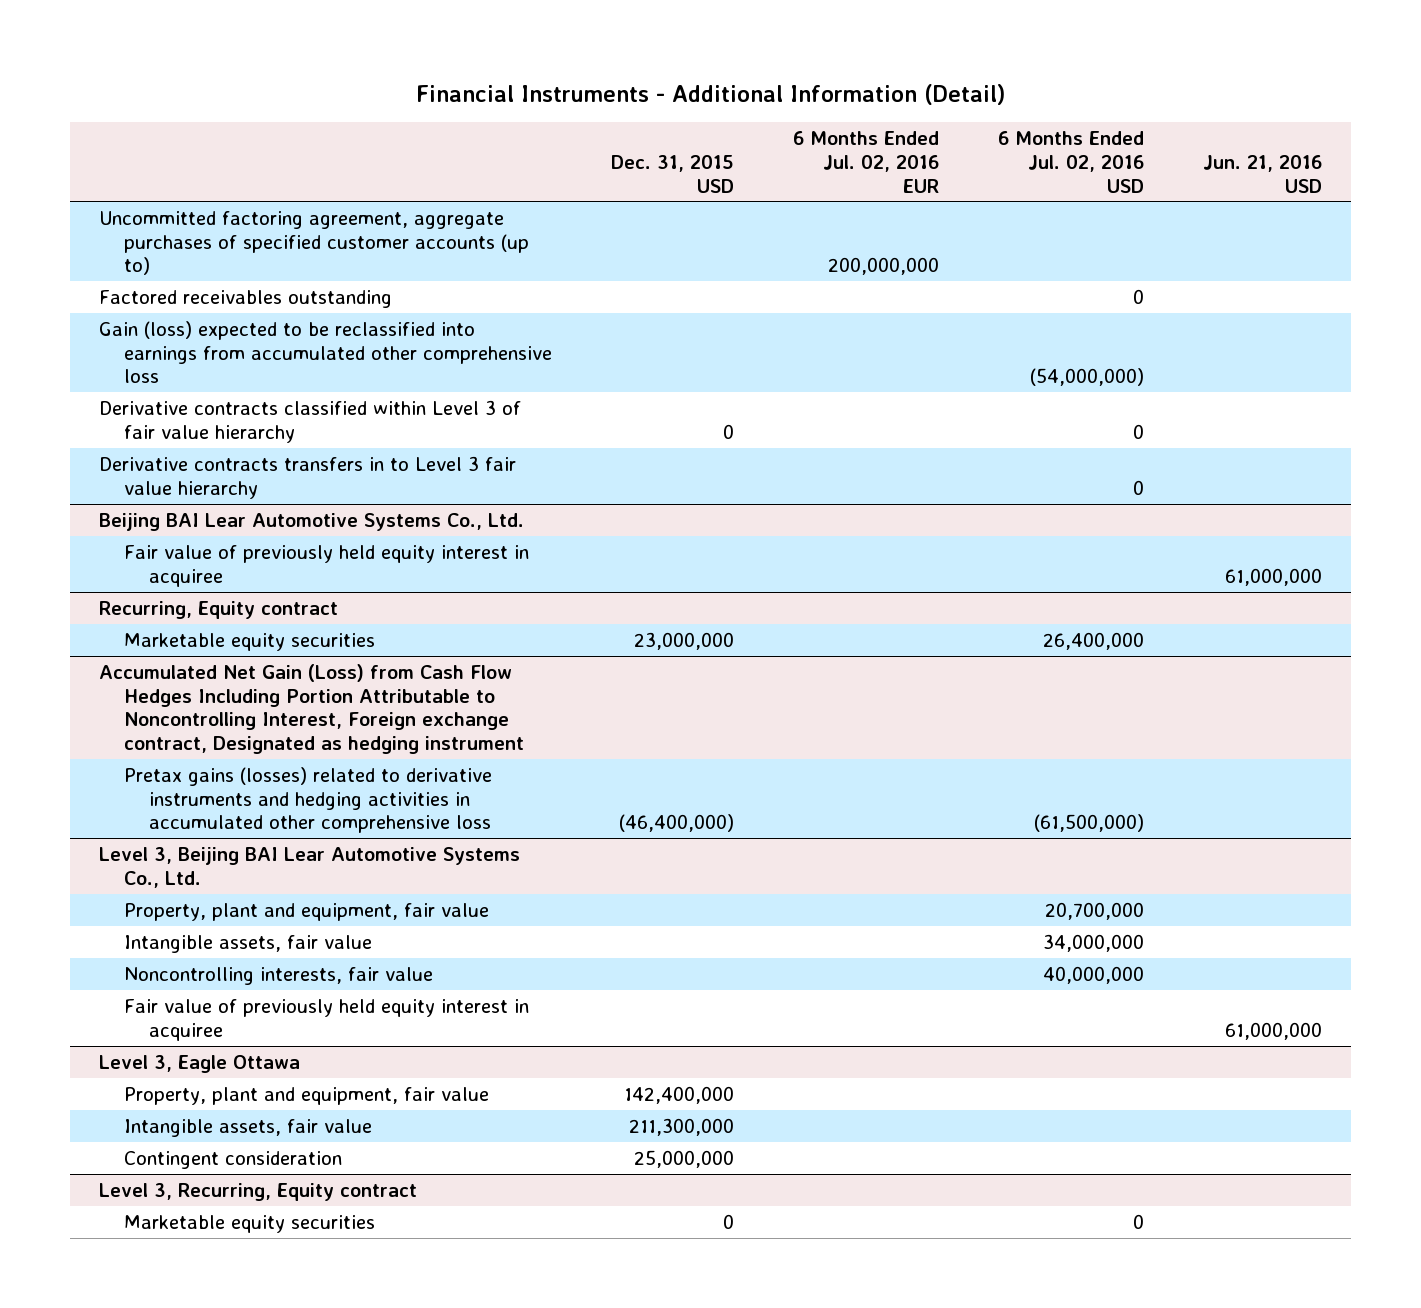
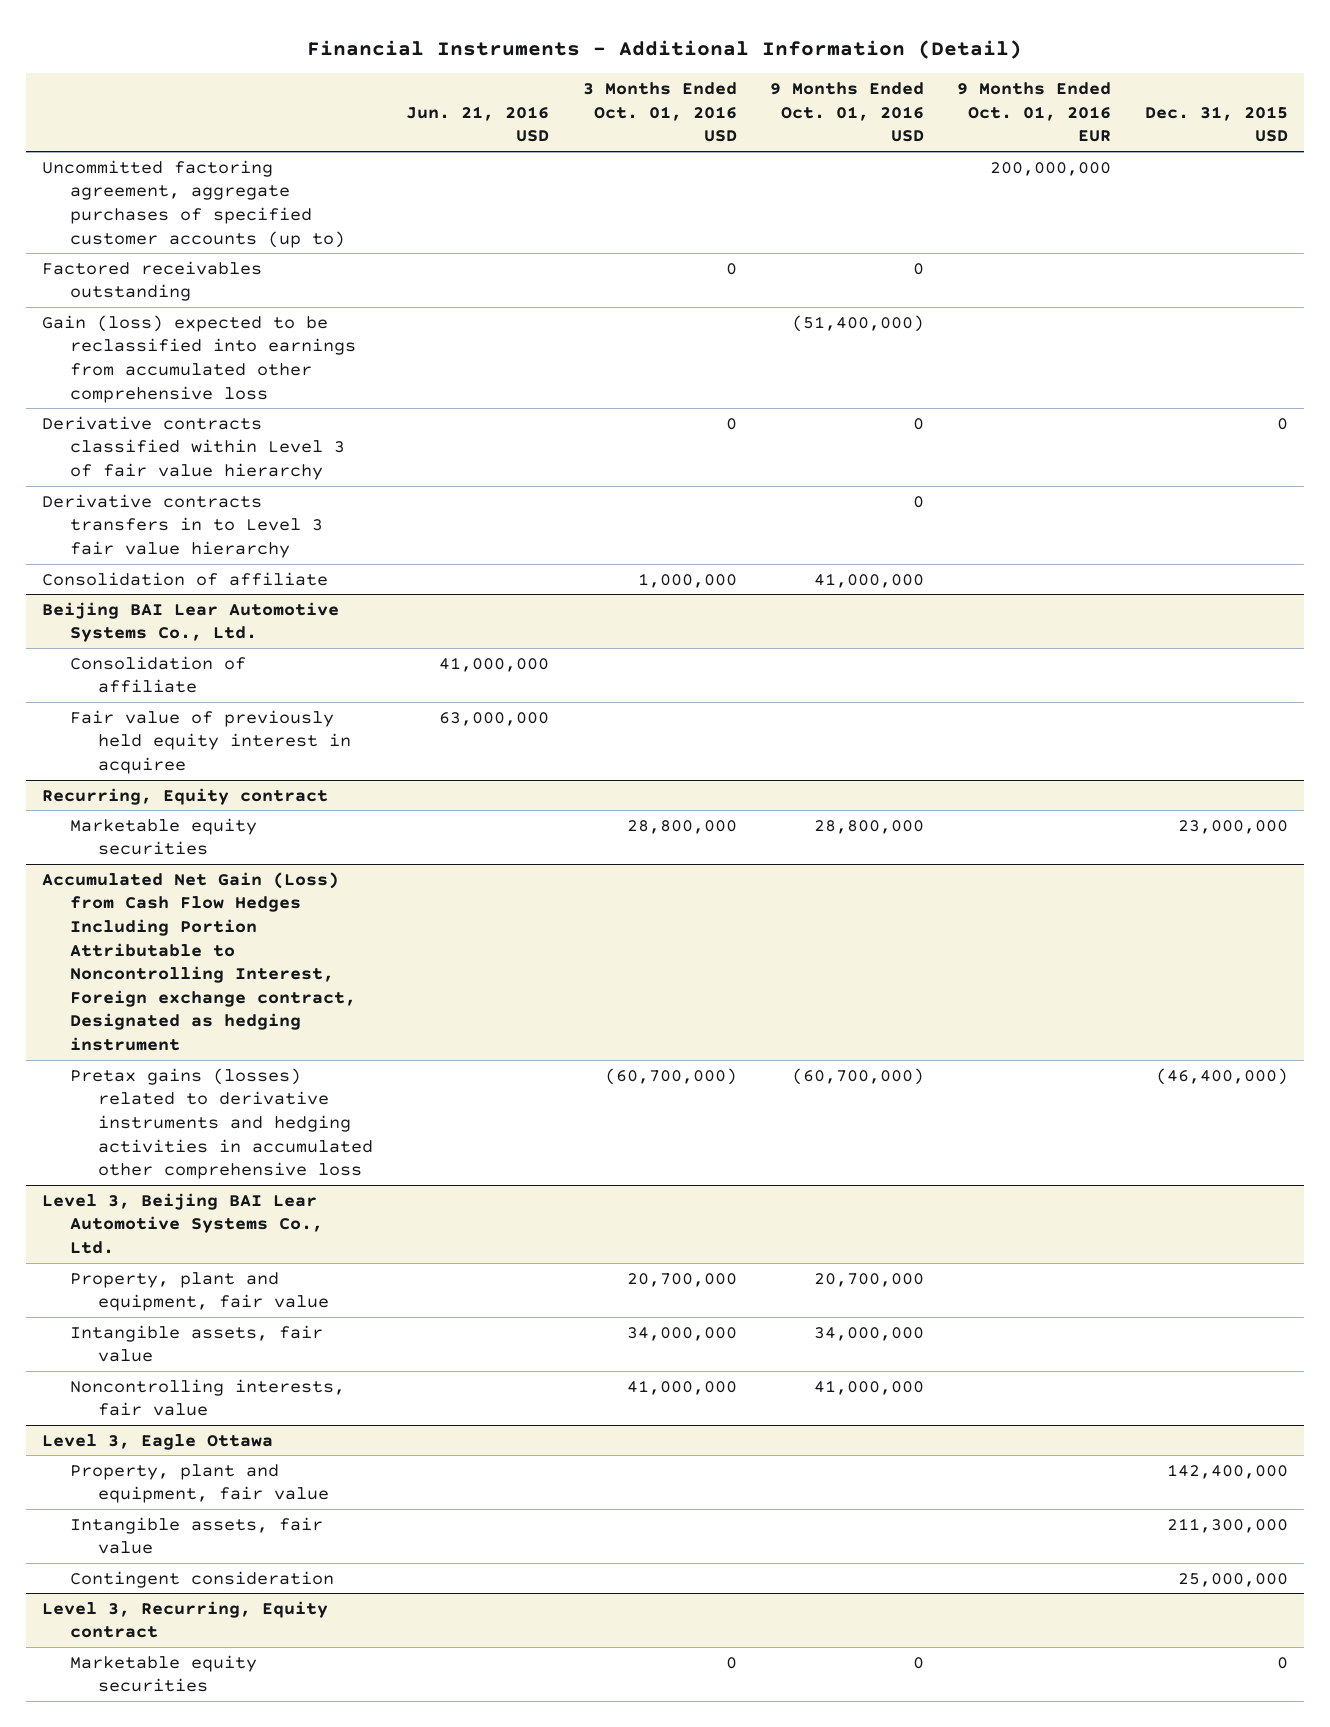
- | Dec. 31, 2015 USD | 6 Months Ended Jul. 02, 2016 EUR | 6 Months Ended Jul. 02, 2016 USD | Jun. 21, 2016 USD
+ | Jun. 21, 2016 USD | 3 Months Ended Oct. 01, 2016 USD | 9 Months Ended Oct. 01, 2016 USD | 9 Months Ended Oct. 01, 2016 EUR | Dec. 31, 2015 USD
+ Consolidation of affiliate | | 1,000,000 | 41,000,000 | |
@ Beijing BAI Lear Automotive Systems Co., Ltd.
- Fair value of previously held equity interest in acquiree | | | | 61,000,000
+ Consolidation of affiliate | 41,000,000 | | | |
+ Fair value of previously held equity interest in acquiree | 63,000,000 | | | |
@ Level 3, Beijing BAI Lear Automotive Systems Co., Ltd.
- Fair value of previously held equity interest in acquiree | | | | 61,000,000

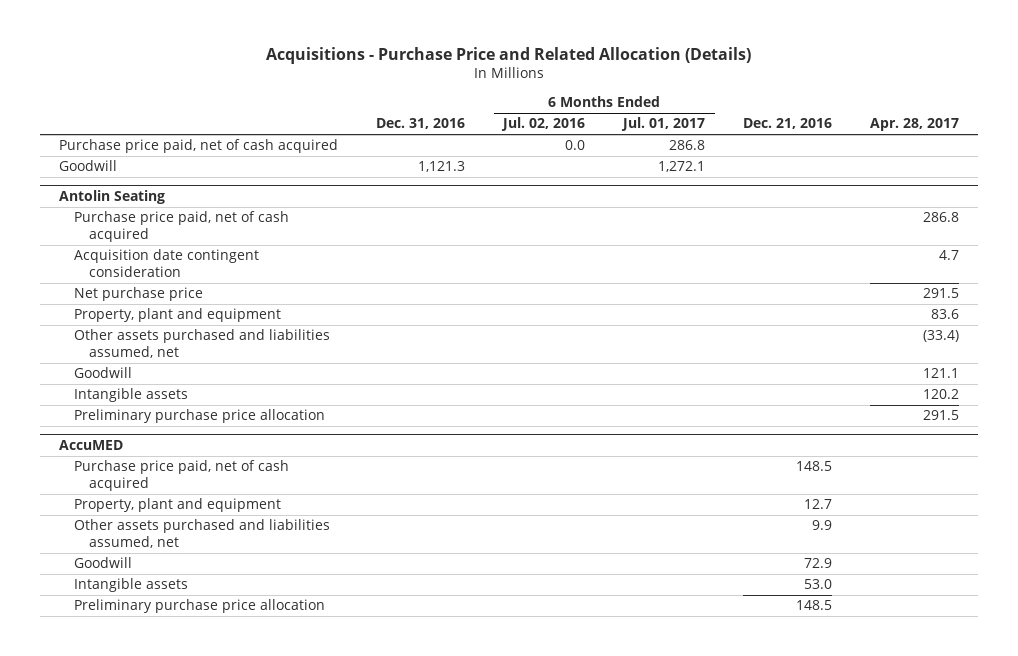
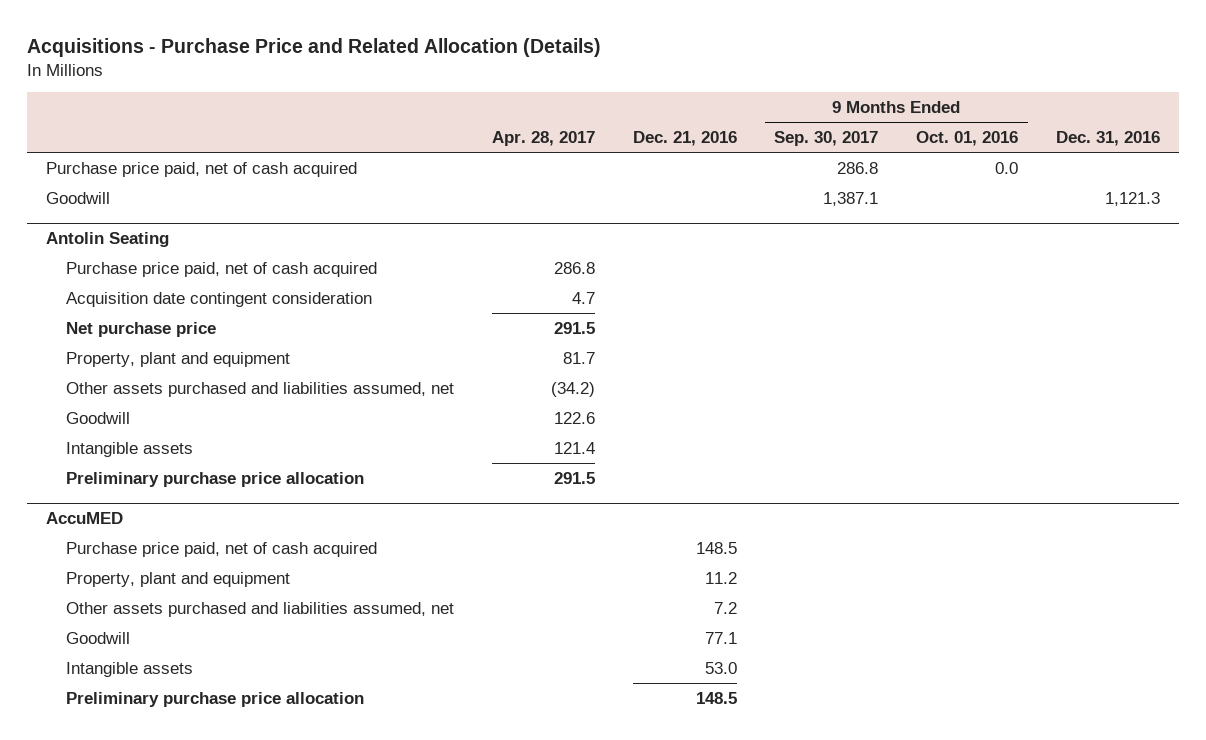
- | Dec. 31, 2016 | 6 Months Ended Jul. 02, 2016 | 6 Months Ended Jul. 01, 2017 | Dec. 21, 2016 | Apr. 28, 2017
+ | Apr. 28, 2017 | Dec. 21, 2016 | 9 Months Ended Sep. 30, 2017 | 9 Months Ended Oct. 01, 2016 | Dec. 31, 2016
@ Antolin Seating
- Property, plant and equipment | | | | | 83.6
- Other assets purchased and liabilities assumed, net | | | | | (33.4)
- Goodwill | | | | | 121.1
- Intangible assets | | | | | 120.2
+ Property, plant and equipment | 81.7 | | | |
+ Other assets purchased and liabilities assumed, net | (34.2) | | | |
+ Goodwill | 122.6 | | | |
+ Intangible assets | 121.4 | | | |
@ AccuMED
- Property, plant and equipment | | | | 12.7 |
- Other assets purchased and liabilities assumed, net | | | | 9.9 |
- Goodwill | | | | 72.9 |
+ Property, plant and equipment | | 11.2 | | |
+ Other assets purchased and liabilities assumed, net | | 7.2 | | |
+ Goodwill | | 77.1 | | |

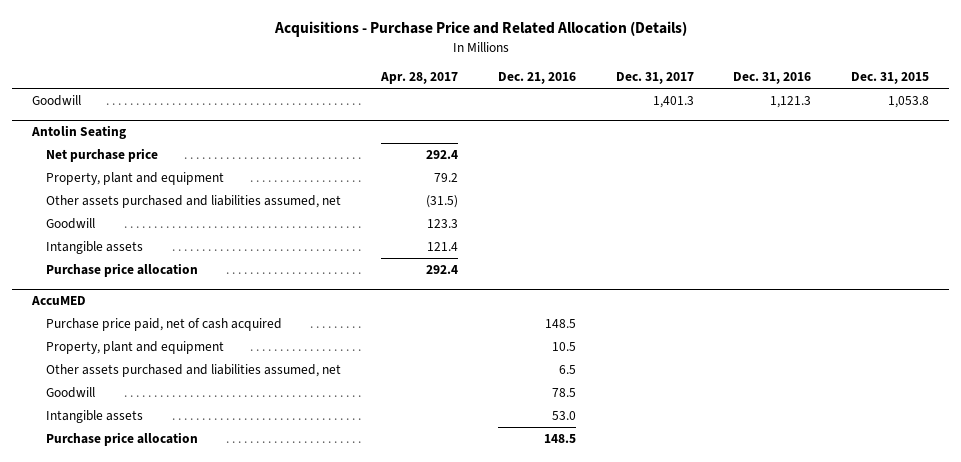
- | Apr. 28, 2017 | Dec. 21, 2016 | 9 Months Ended Sep. 30, 2017 | 9 Months Ended Oct. 01, 2016 | Dec. 31, 2016
+ | Apr. 28, 2017 | Dec. 21, 2016 | Dec. 31, 2017 | Dec. 31, 2016 | Dec. 31, 2015
- Purchase price paid, net of cash acquired | | | 286.8 | 0.0 |
@ Antolin Seating
- Purchase price paid, net of cash acquired | 286.8 | | | |
- Acquisition date contingent consideration | 4.7 | | | |
- Net purchase price | 291.5 | | | |
- Property, plant and equipment | 81.7 | | | |
- Other assets purchased and liabilities assumed, net | (34.2) | | | |
- Goodwill | 122.6 | | | |
+ Net purchase price | 292.4 | | | |
+ Property, plant and equipment | 79.2 | | | |
+ Other assets purchased and liabilities assumed, net | (31.5) | | | |
+ Goodwill | 123.3 | | | |
- Preliminary purchase price allocation | 291.5 | | | |
+ Purchase price allocation | 292.4 | | | |
@ AccuMED
- Property, plant and equipment | | 11.2 | | |
- Other assets purchased and liabilities assumed, net | | 7.2 | | |
- Goodwill | | 77.1 | | |
+ Property, plant and equipment | | 10.5 | | |
+ Other assets purchased and liabilities assumed, net | | 6.5 | | |
+ Goodwill | | 78.5 | | |
- Preliminary purchase price allocation | | 148.5 | | |
+ Purchase price allocation | | 148.5 | | |

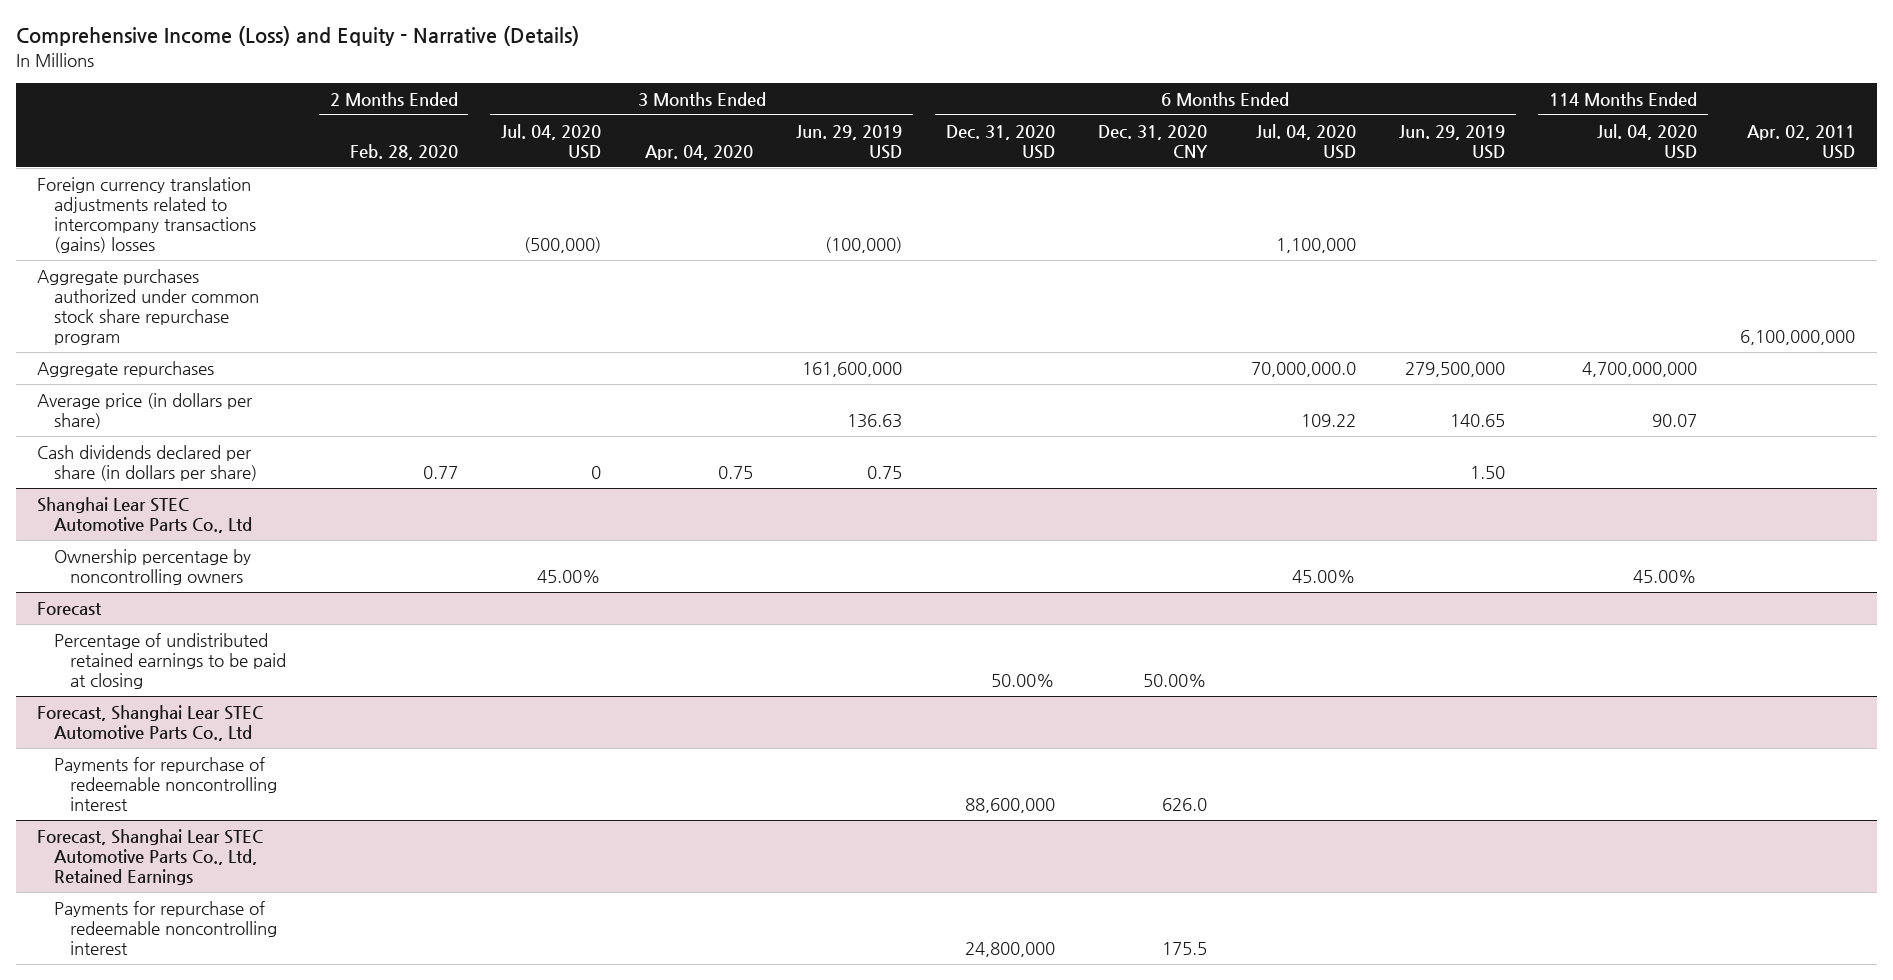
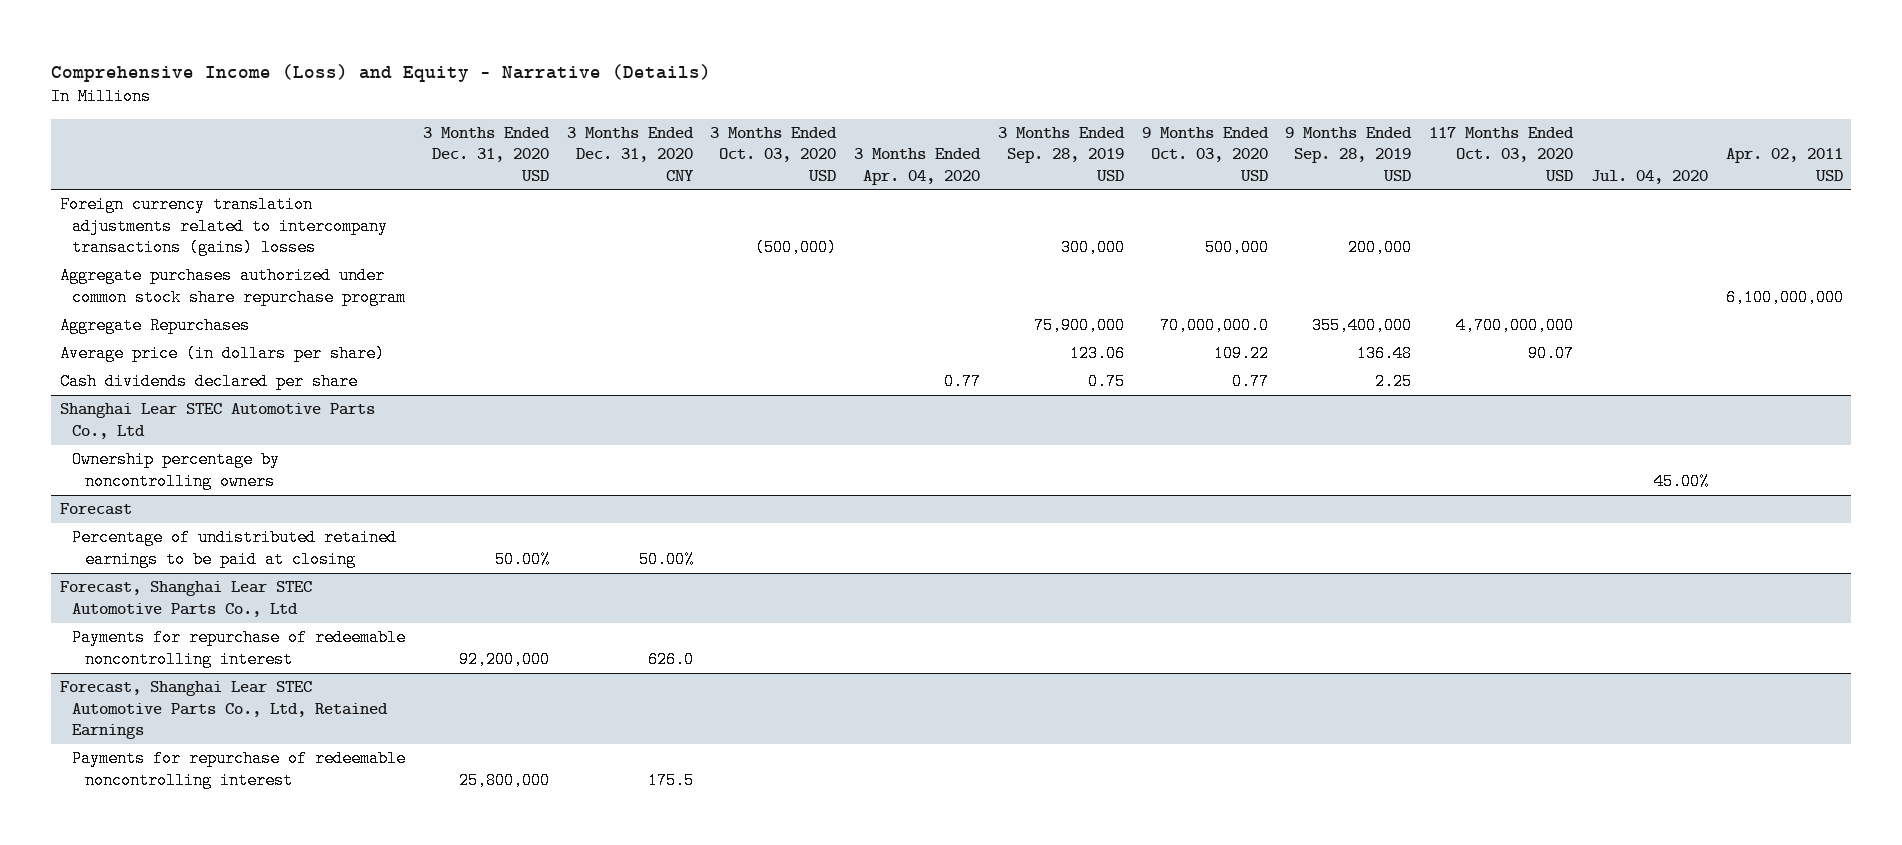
- | 2 Months Ended Feb. 28, 2020 | 3 Months Ended Jul. 04, 2020 USD | 3 Months Ended Apr. 04, 2020 | 3 Months Ended Jun. 29, 2019 USD | 6 Months Ended Dec. 31, 2020 USD | 6 Months Ended Dec. 31, 2020 CNY | 6 Months Ended Jul. 04, 2020 USD | 6 Months Ended Jun. 29, 2019 USD | 114 Months Ended Jul. 04, 2020 USD | Apr. 02, 2011 USD
+ | 3 Months Ended Dec. 31, 2020 USD | 3 Months Ended Dec. 31, 2020 CNY | 3 Months Ended Oct. 03, 2020 USD | 3 Months Ended Apr. 04, 2020 | 3 Months Ended Sep. 28, 2019 USD | 9 Months Ended Oct. 03, 2020 USD | 9 Months Ended Sep. 28, 2019 USD | 117 Months Ended Oct. 03, 2020 USD | Jul. 04, 2020 | Apr. 02, 2011 USD
- Aggregate repurchases | | | | 161,600,000 | | | 70,000,000.0 | 279,500,000 | 4,700,000,000 |
+ Aggregate Repurchases | | | | | 75,900,000 | 70,000,000.0 | 355,400,000 | 4,700,000,000 | |
- Cash dividends declared per share (in dollars per share) | 0.77 | 0 | 0.75 | 0.75 | | | | 1.50 | |
+ Cash dividends declared per share | | | | 0.77 | 0.75 | 0.77 | 2.25 | | |

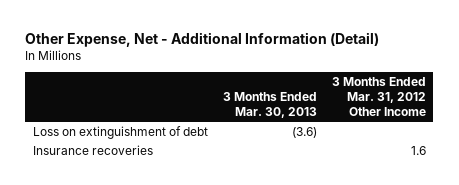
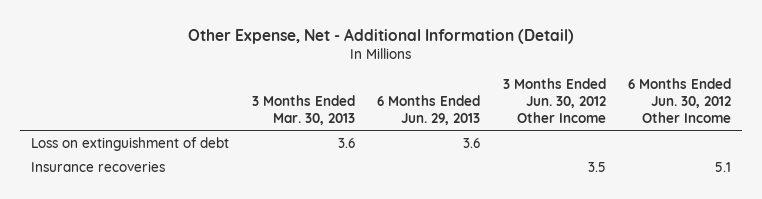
- | 3 Months Ended Mar. 30, 2013 | 3 Months Ended Mar. 31, 2012 Other Income
+ | 3 Months Ended Mar. 30, 2013 | 6 Months Ended Jun. 29, 2013 | 3 Months Ended Jun. 30, 2012 Other Income | 6 Months Ended Jun. 30, 2012 Other Income
- Loss on extinguishment of debt | (3.6) |
+ Loss on extinguishment of debt | 3.6 | 3.6 | |

